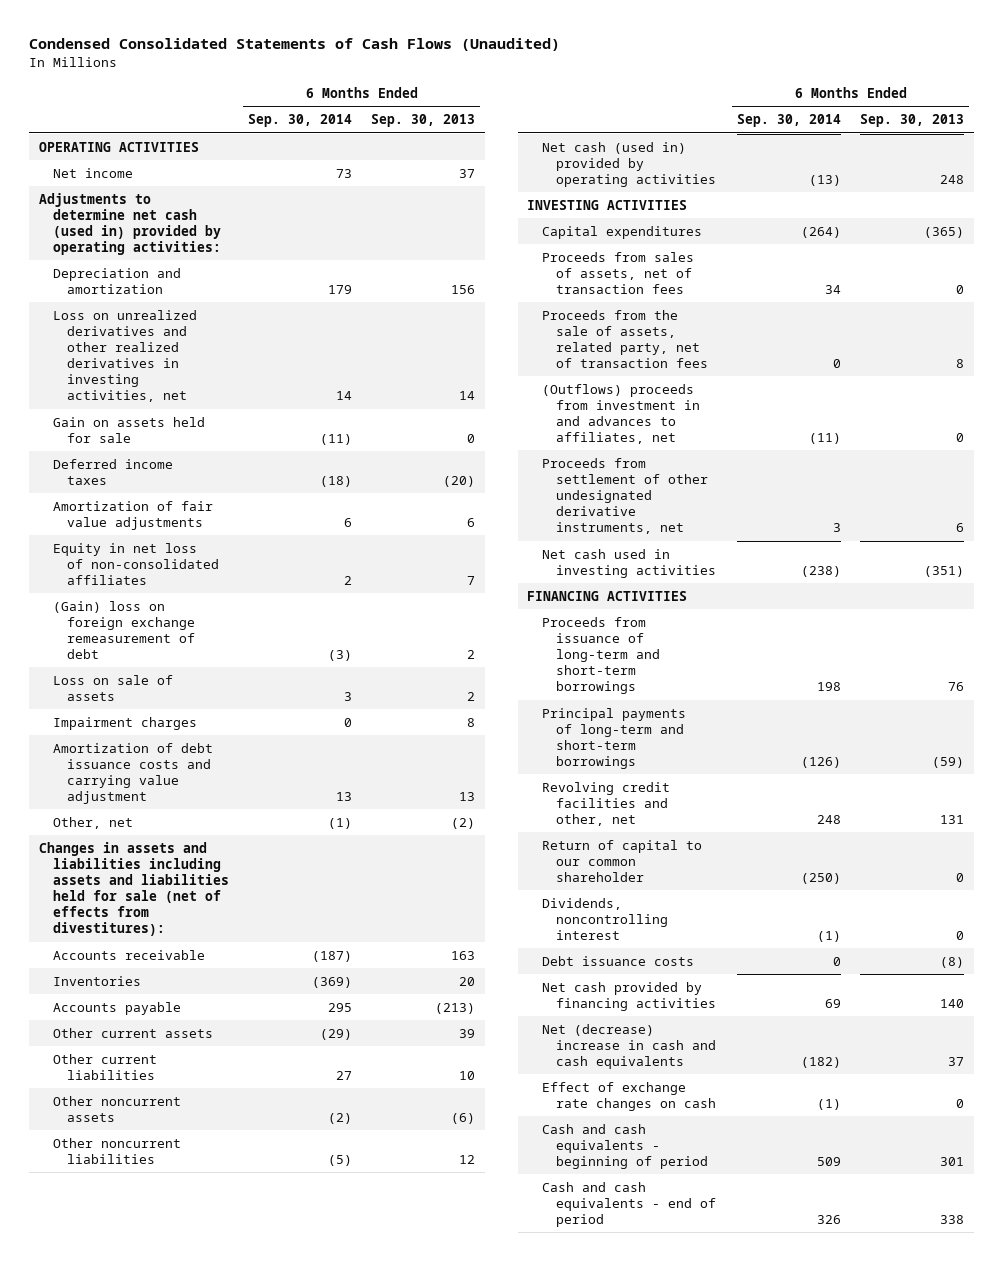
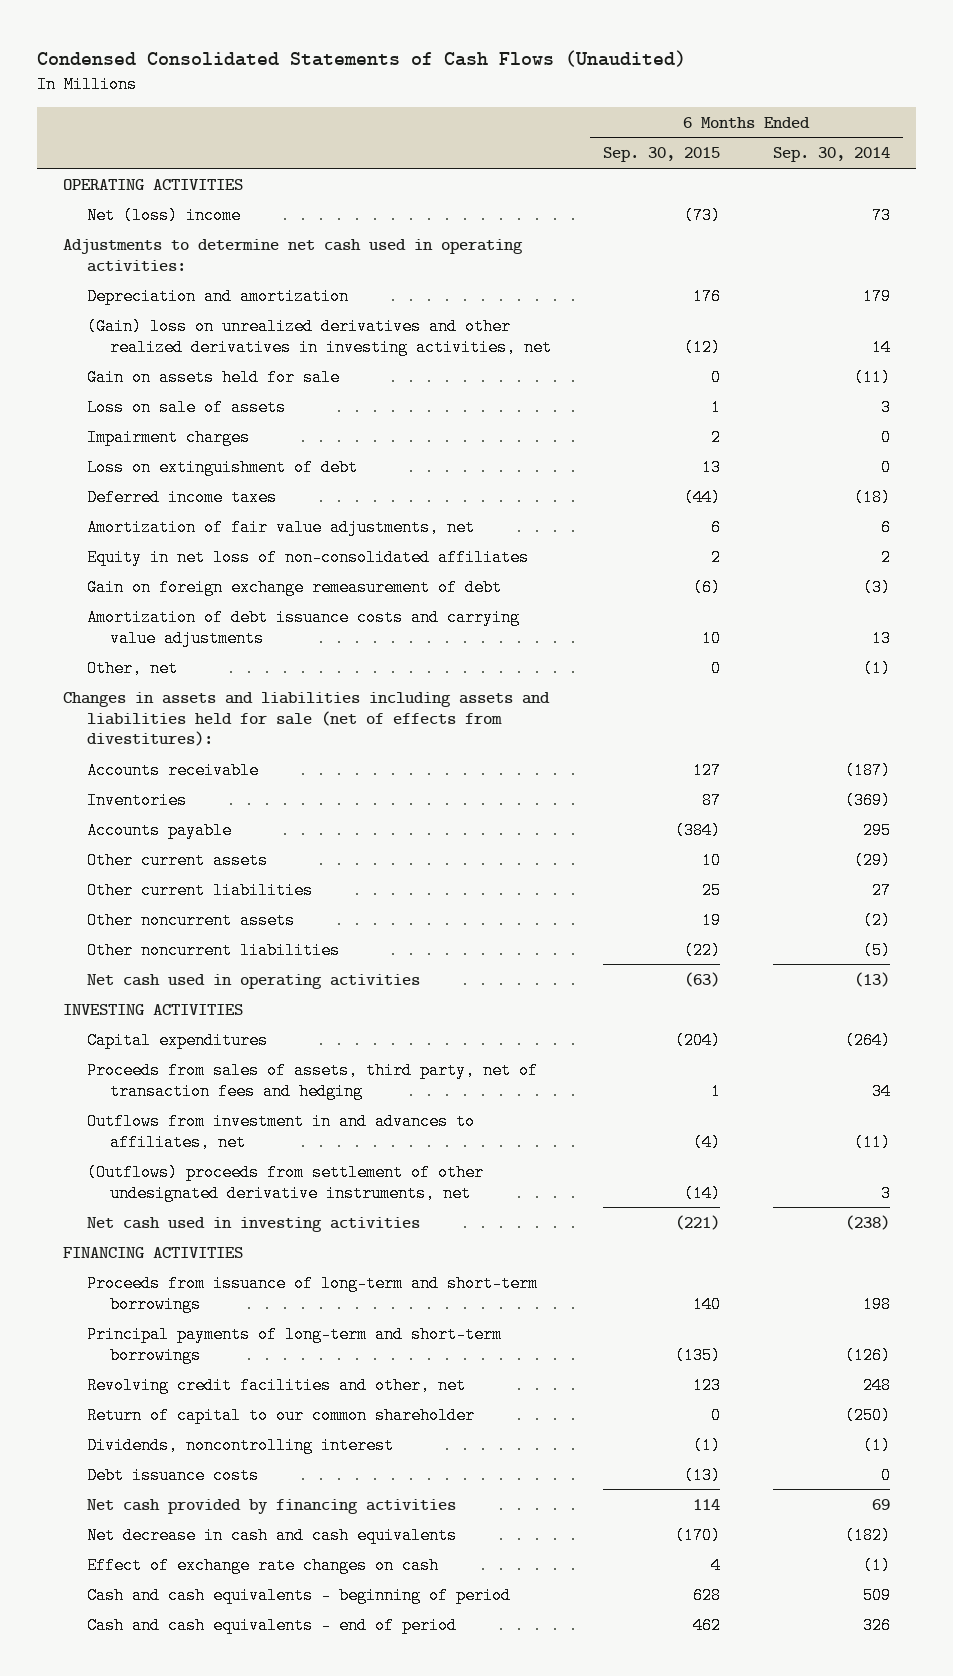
- | 6 Months Ended Sep. 30, 2014 | 6 Months Ended Sep. 30, 2013
+ | 6 Months Ended Sep. 30, 2015 | 6 Months Ended Sep. 30, 2014
- Net income | 73 | 37
- Adjustments to determine net cash (used in) provided by operating activities:
+ Net (loss) income | (73) | 73
+ Adjustments to determine net cash used in operating activities:
- Loss on unrealized derivatives and other realized derivatives in investing activities, net | 14 | 14
+ (Gain) loss on unrealized derivatives and other realized derivatives in investing activities, net | (12) | 14
- Amortization of fair value adjustments | 6 | 6
- (Gain) loss on foreign exchange remeasurement of debt | (3) | 2
- Amortization of debt issuance costs and carrying value adjustment | 13 | 13
+ Loss on extinguishment of debt | 13 | 0
moved down: Deferred income taxes | (44) | (18)
+ Amortization of fair value adjustments, net | 6 | 6
moved down: Equity in net loss of non-consolidated affiliates | 2 | 2
+ Gain on foreign exchange remeasurement of debt | (6) | (3)
+ Amortization of debt issuance costs and carrying value adjustments | 10 | 13
- Net cash (used in) provided by operating activities | (13) | 248
+ Net cash used in operating activities | (63) | (13)
- Proceeds from sales of assets, net of transaction fees | 34 | 0
- Proceeds from the sale of assets, related party, net of transaction fees | 0 | 8
- (Outflows) proceeds from investment in and advances to affiliates, net | (11) | 0
- Proceeds from settlement of other undesignated derivative instruments, net | 3 | 6
+ Proceeds from sales of assets, third party, net of transaction fees and hedging | 1 | 34
+ Outflows from investment in and advances to affiliates, net | (4) | (11)
+ (Outflows) proceeds from settlement of other undesignated derivative instruments, net | (14) | 3
- Net (decrease) increase in cash and cash equivalents | (182) | 37
+ Net decrease in cash and cash equivalents | (170) | (182)

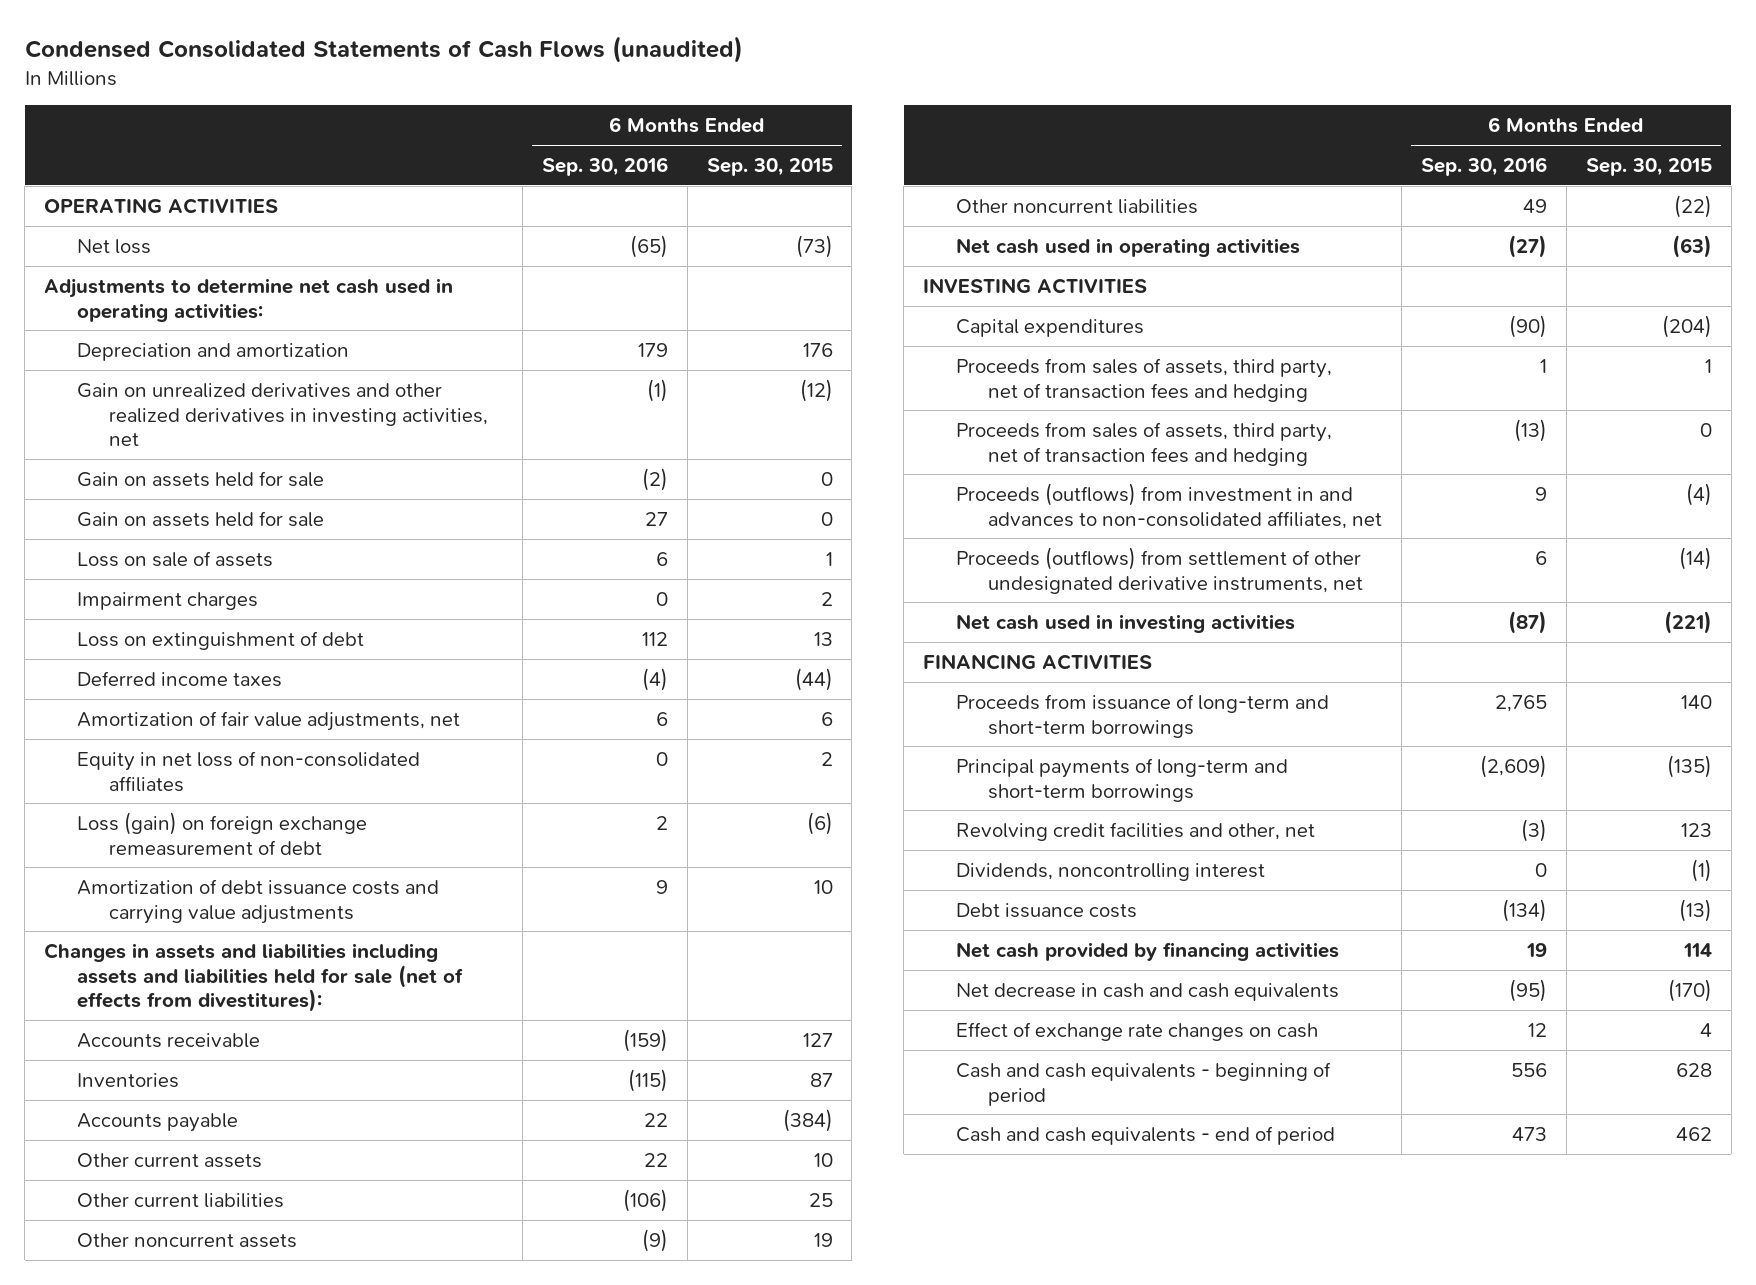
- Condensed Consolidated Statements of Cash Flows (Unaudited)
+ Condensed Consolidated Statements of Cash Flows (unaudited)
- | 6 Months Ended Sep. 30, 2015 | 6 Months Ended Sep. 30, 2014
+ | 6 Months Ended Sep. 30, 2016 | 6 Months Ended Sep. 30, 2015
- Net (loss) income | (73) | 73
+ Net loss | (65) | (73)
- (Gain) loss on unrealized derivatives and other realized derivatives in investing activities, net | (12) | 14
+ Gain on unrealized derivatives and other realized derivatives in investing activities, net | (1) | (12)
+ Gain on assets held for sale | 27 | 0
- Gain on foreign exchange remeasurement of debt | (6) | (3)
+ Loss (gain) on foreign exchange remeasurement of debt | 2 | (6)
- Other, net | 0 | (1)
- Outflows from investment in and advances to affiliates, net | (4) | (11)
- (Outflows) proceeds from settlement of other undesignated derivative instruments, net | (14) | 3
+ Proceeds from sales of assets, third party, net of transaction fees and hedging | (13) | 0
+ Proceeds (outflows) from investment in and advances to non-consolidated affiliates, net | 9 | (4)
+ Proceeds (outflows) from settlement of other undesignated derivative instruments, net | 6 | (14)
- Return of capital to our common shareholder | 0 | (250)

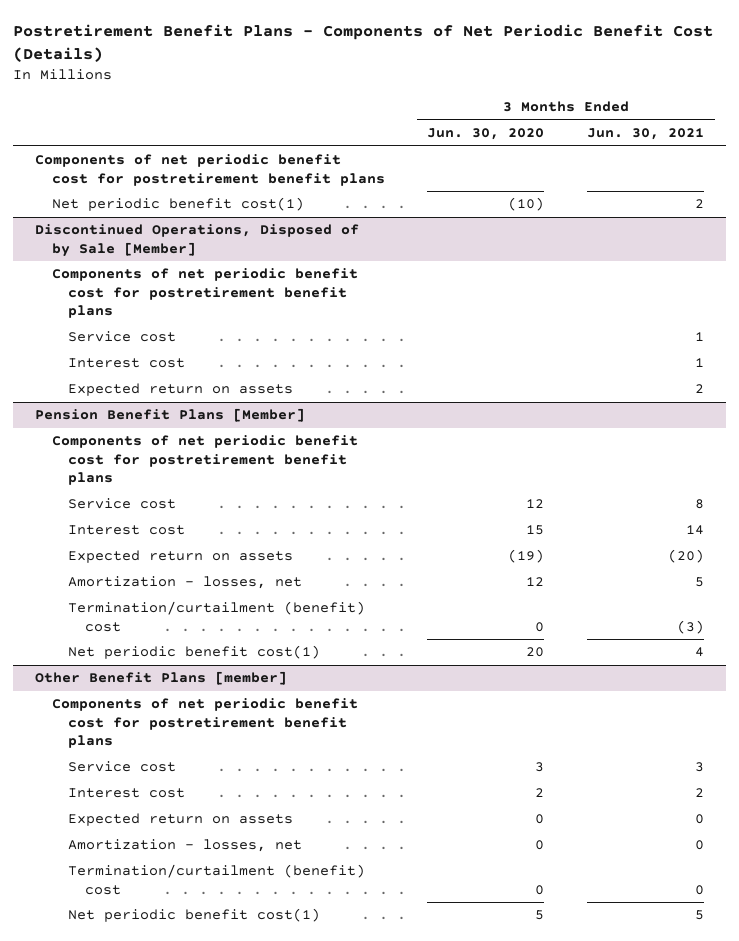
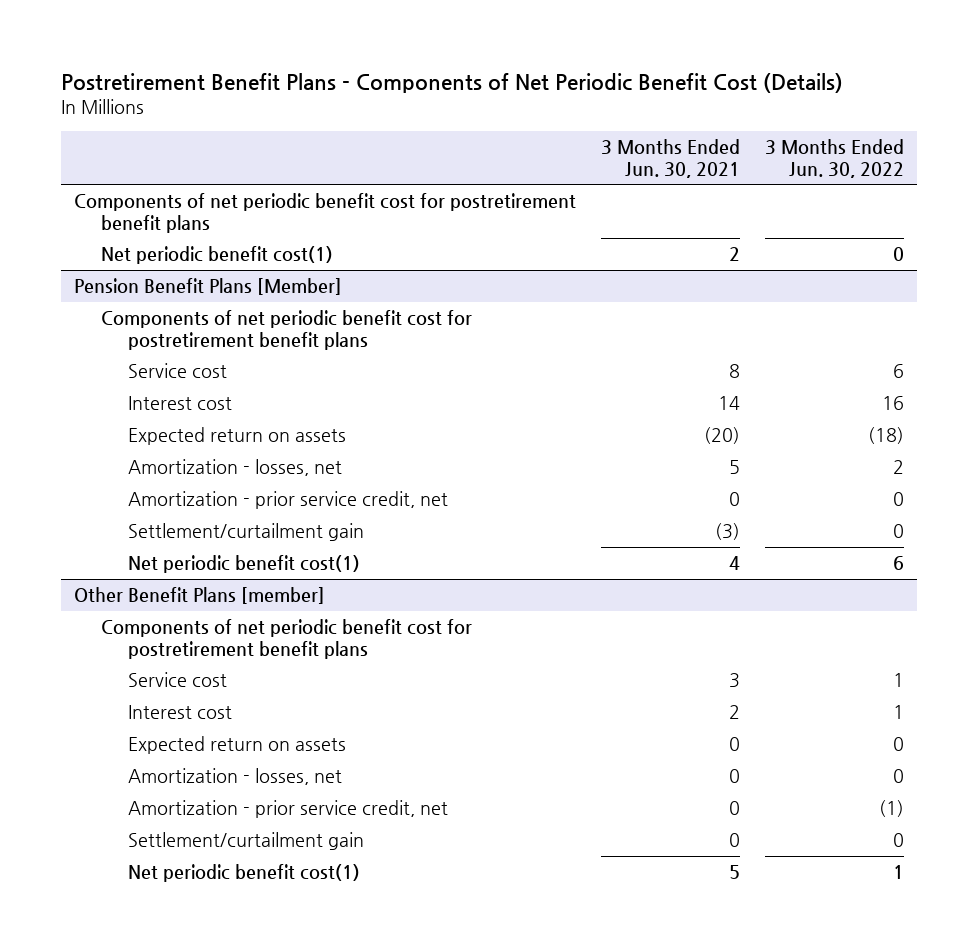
- | 3 Months Ended Jun. 30, 2020 | 3 Months Ended Jun. 30, 2021
+ | 3 Months Ended Jun. 30, 2021 | 3 Months Ended Jun. 30, 2022
- Discontinued Operations, Disposed of by Sale [Member]
- Components of net periodic benefit cost for postretirement benefit plans
- Service cost | | 1
- Interest cost | | 1
- Expected return on assets | | 2
@ Pension Benefit Plans [Member]
- Termination/curtailment (benefit) cost | 0 | (3)
+ Amortization - prior service credit, net | 0 | 0
+ Settlement/curtailment gain | (3) | 0
@ Other Benefit Plans [member]
- Termination/curtailment (benefit) cost | 0 | 0
+ Amortization - prior service credit, net | 0 | (1)
+ Settlement/curtailment gain | 0 | 0

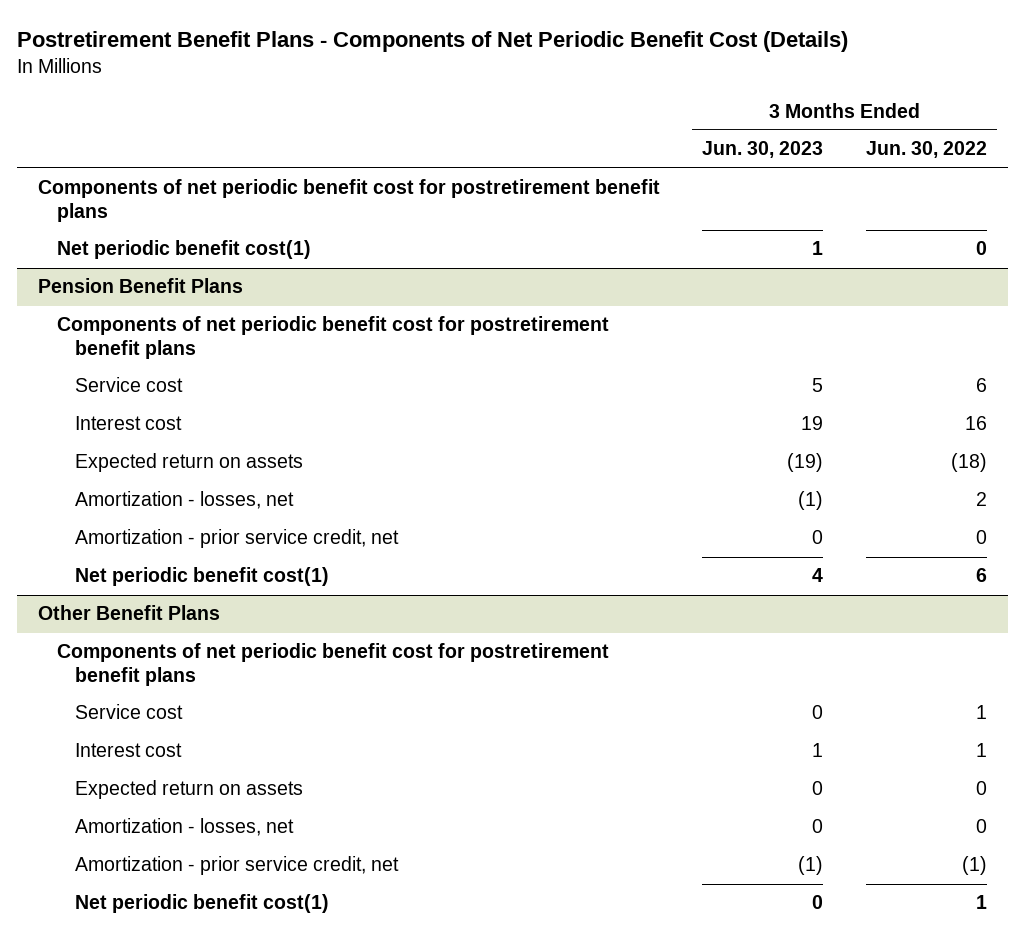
- | 3 Months Ended Jun. 30, 2021 | 3 Months Ended Jun. 30, 2022
+ | 3 Months Ended Jun. 30, 2023 | 3 Months Ended Jun. 30, 2022
- Pension Benefit Plans [Member]
+ Pension Benefit Plans
- Settlement/curtailment gain | (3) | 0
- Other Benefit Plans [member]
+ Other Benefit Plans
- Settlement/curtailment gain | 0 | 0

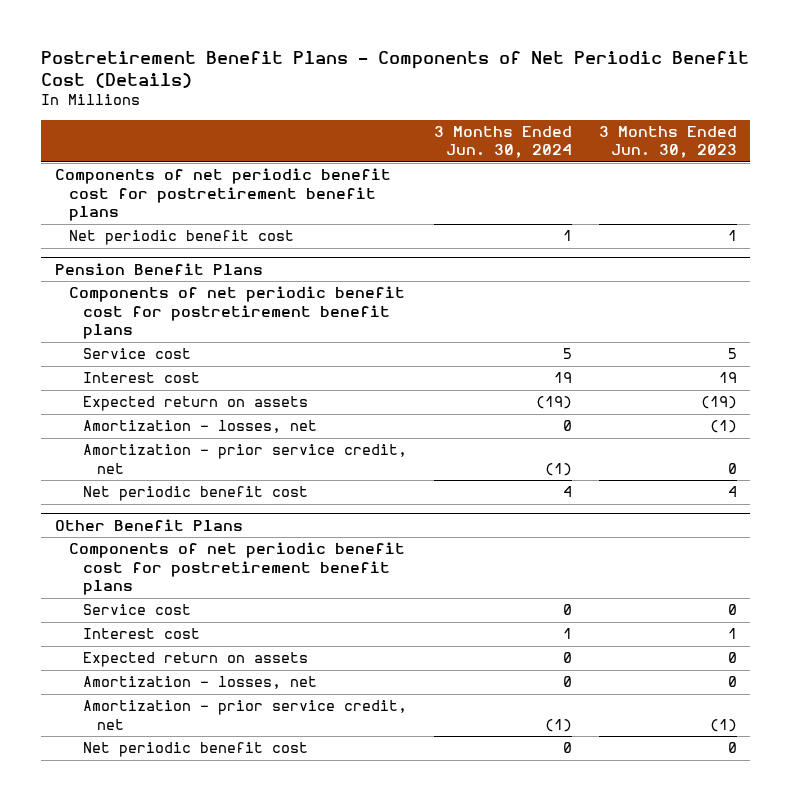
- | 3 Months Ended Jun. 30, 2023 | 3 Months Ended Jun. 30, 2022
+ | 3 Months Ended Jun. 30, 2024 | 3 Months Ended Jun. 30, 2023
- Net periodic benefit cost(1) | 1 | 0
+ Net periodic benefit cost | 1 | 1
@ Pension Benefit Plans
- Net periodic benefit cost(1) | 4 | 6
+ Net periodic benefit cost | 4 | 4
@ Other Benefit Plans
- Net periodic benefit cost(1) | 0 | 1
+ Net periodic benefit cost | 0 | 0

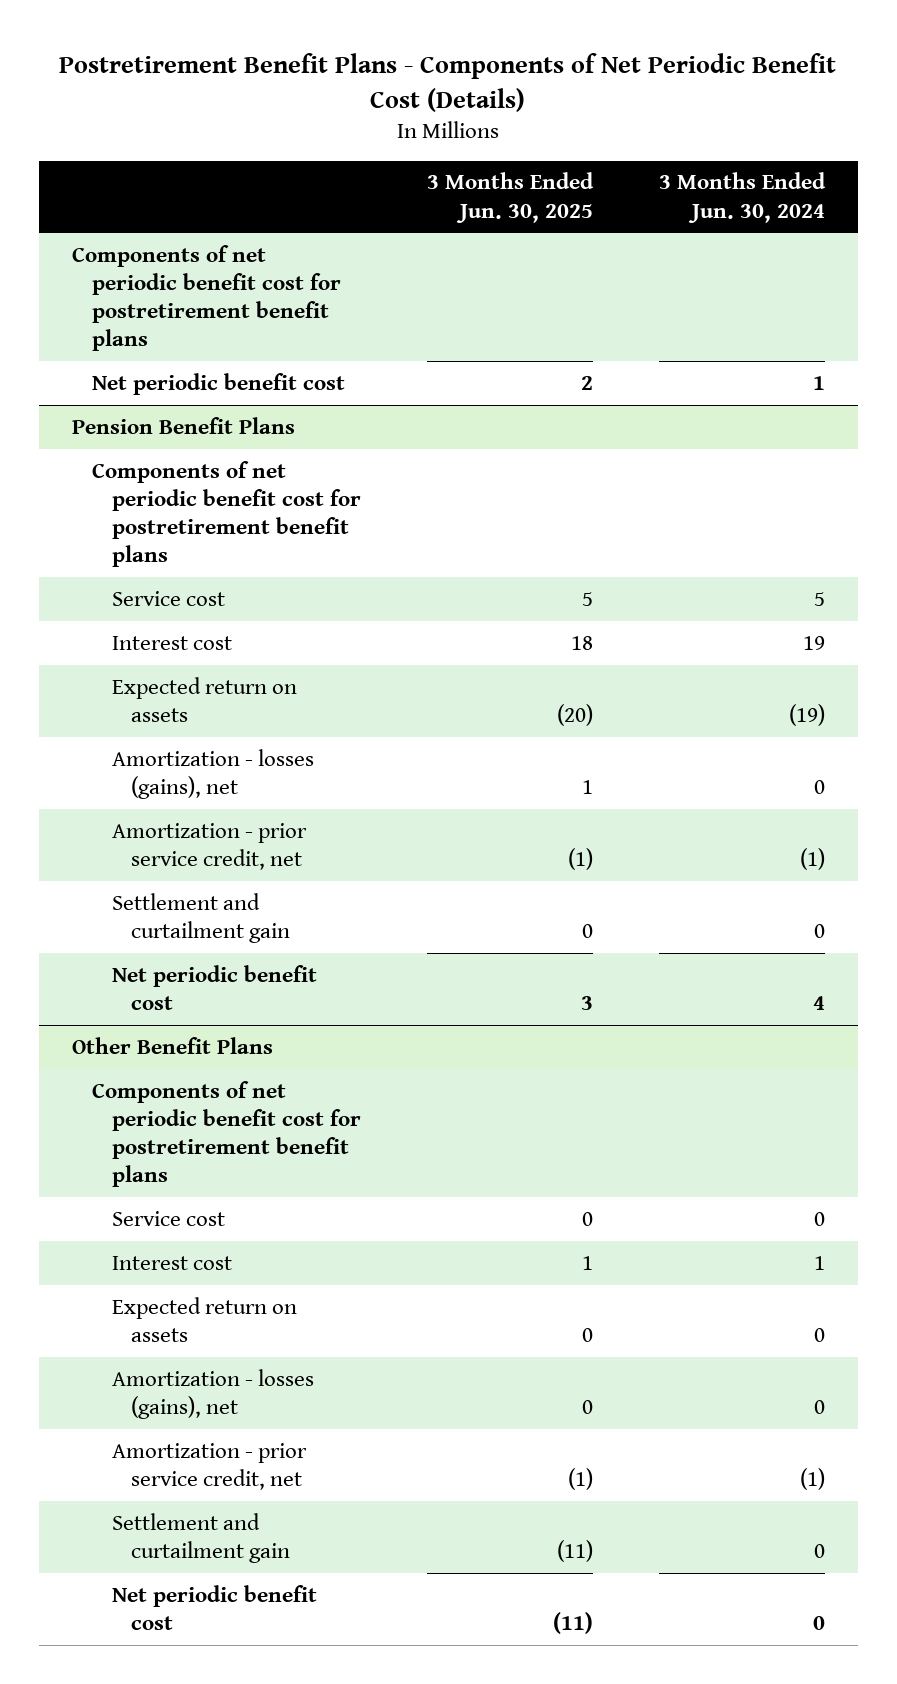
- | 3 Months Ended Jun. 30, 2024 | 3 Months Ended Jun. 30, 2023
+ | 3 Months Ended Jun. 30, 2025 | 3 Months Ended Jun. 30, 2024
@ Pension Benefit Plans
- Amortization - losses, net | 0 | (1)
+ Amortization - losses (gains), net | 1 | 0
+ Settlement and curtailment gain | 0 | 0
@ Other Benefit Plans
- Amortization - losses, net | 0 | 0
+ Amortization - losses (gains), net | 0 | 0
+ Settlement and curtailment gain | (11) | 0

